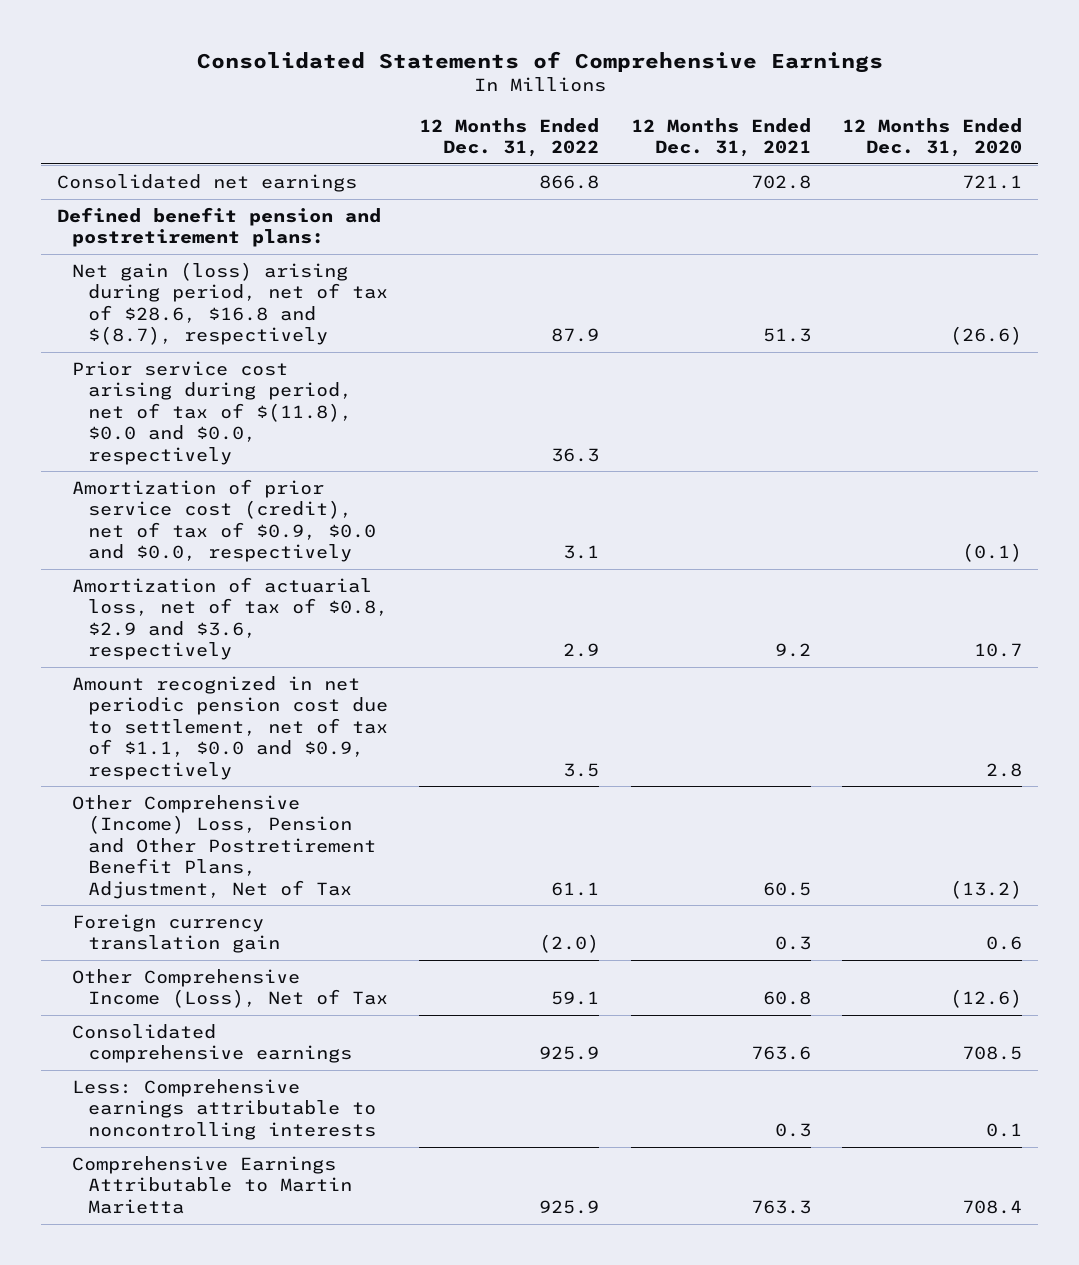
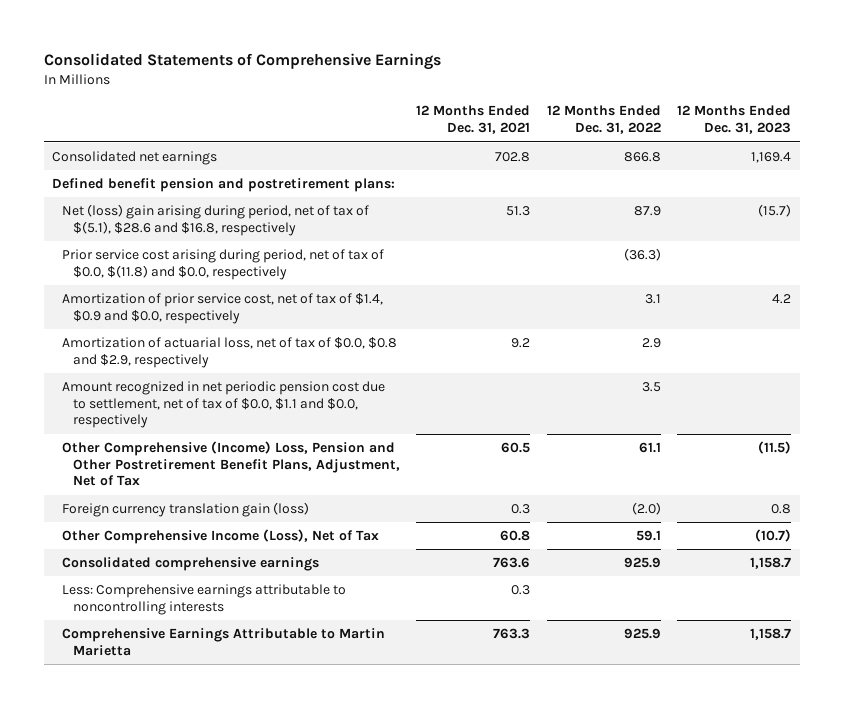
- | 12 Months Ended Dec. 31, 2022 | 12 Months Ended Dec. 31, 2021 | 12 Months Ended Dec. 31, 2020
+ | 12 Months Ended Dec. 31, 2021 | 12 Months Ended Dec. 31, 2022 | 12 Months Ended Dec. 31, 2023
- Net gain (loss) arising during period, net of tax of $28.6, $16.8 and $(8.7), respectively | 87.9 | 51.3 | (26.6)
- Prior service cost arising during period, net of tax of $(11.8), $0.0 and $0.0, respectively | 36.3 | |
- Amortization of prior service cost (credit), net of tax of $0.9, $0.0 and $0.0, respectively | 3.1 | | (0.1)
- Amortization of actuarial loss, net of tax of $0.8, $2.9 and $3.6, respectively | 2.9 | 9.2 | 10.7
- Amount recognized in net periodic pension cost due to settlement, net of tax of $1.1, $0.0 and $0.9, respectively | 3.5 | | 2.8
+ Net (loss) gain arising during period, net of tax of $(5.1), $28.6 and $16.8, respectively | 51.3 | 87.9 | (15.7)
+ Prior service cost arising during period, net of tax of $0.0, $(11.8) and $0.0, respectively | | (36.3) |
+ Amortization of prior service cost, net of tax of $1.4, $0.9 and $0.0, respectively | | 3.1 | 4.2
+ Amortization of actuarial loss, net of tax of $0.0, $0.8 and $2.9, respectively | 9.2 | 2.9 |
+ Amount recognized in net periodic pension cost due to settlement, net of tax of $0.0, $1.1 and $0.0, respectively | | 3.5 |
- Foreign currency translation gain | (2.0) | 0.3 | 0.6
+ Foreign currency translation gain (loss) | 0.3 | (2.0) | 0.8

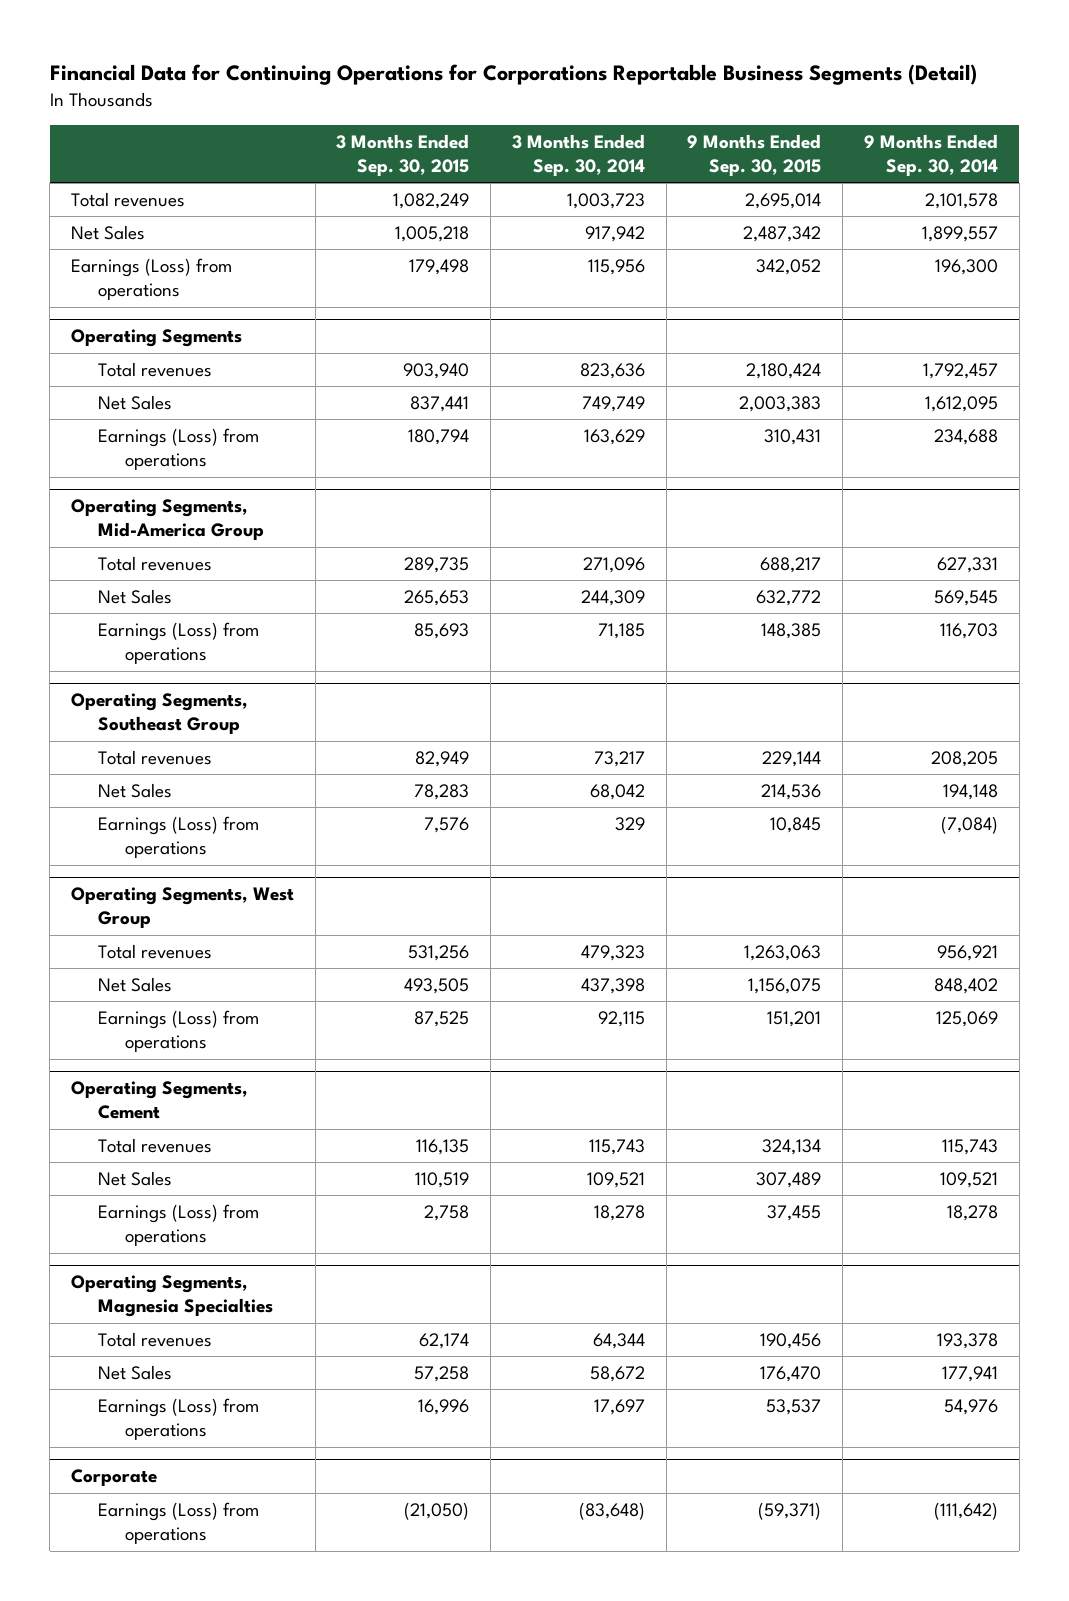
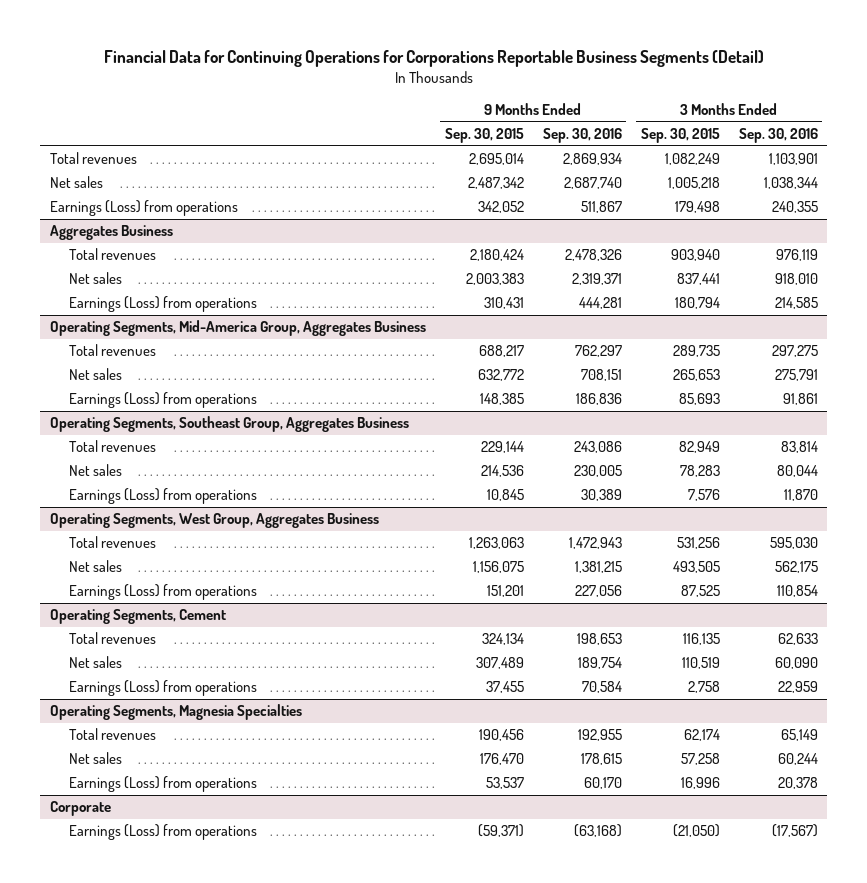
- | 3 Months Ended Sep. 30, 2015 | 3 Months Ended Sep. 30, 2014 | 9 Months Ended Sep. 30, 2015 | 9 Months Ended Sep. 30, 2014
+ | 9 Months Ended Sep. 30, 2015 | 9 Months Ended Sep. 30, 2016 | 3 Months Ended Sep. 30, 2015 | 3 Months Ended Sep. 30, 2016
- Net Sales | 1,005,218 | 917,942 | 2,487,342 | 1,899,557
+ Net sales | 2,487,342 | 2,687,740 | 1,005,218 | 1,038,344
- Operating Segments
+ Aggregates Business
- Net Sales | 837,441 | 749,749 | 2,003,383 | 1,612,095
+ Net sales | 2,003,383 | 2,319,371 | 837,441 | 918,010
- Operating Segments, Mid-America Group
+ Operating Segments, Mid-America Group, Aggregates Business
- Net Sales | 265,653 | 244,309 | 632,772 | 569,545
+ Net sales | 632,772 | 708,151 | 265,653 | 275,791
- Operating Segments, Southeast Group
+ Operating Segments, Southeast Group, Aggregates Business
- Net Sales | 78,283 | 68,042 | 214,536 | 194,148
+ Net sales | 214,536 | 230,005 | 78,283 | 80,044
- Operating Segments, West Group
+ Operating Segments, West Group, Aggregates Business
- Net Sales | 493,505 | 437,398 | 1,156,075 | 848,402
+ Net sales | 1,156,075 | 1,381,215 | 493,505 | 562,175
@ Operating Segments, Cement
- Net Sales | 110,519 | 109,521 | 307,489 | 109,521
+ Net sales | 307,489 | 189,754 | 110,519 | 60,090
@ Operating Segments, Magnesia Specialties
- Net Sales | 57,258 | 58,672 | 176,470 | 177,941
+ Net sales | 176,470 | 178,615 | 57,258 | 60,244

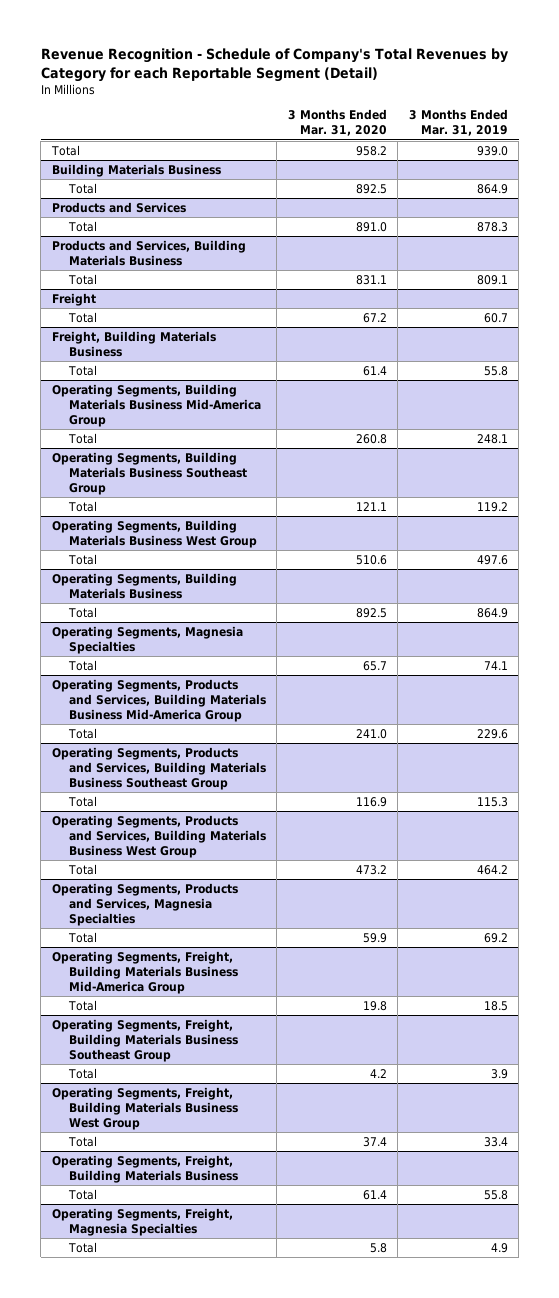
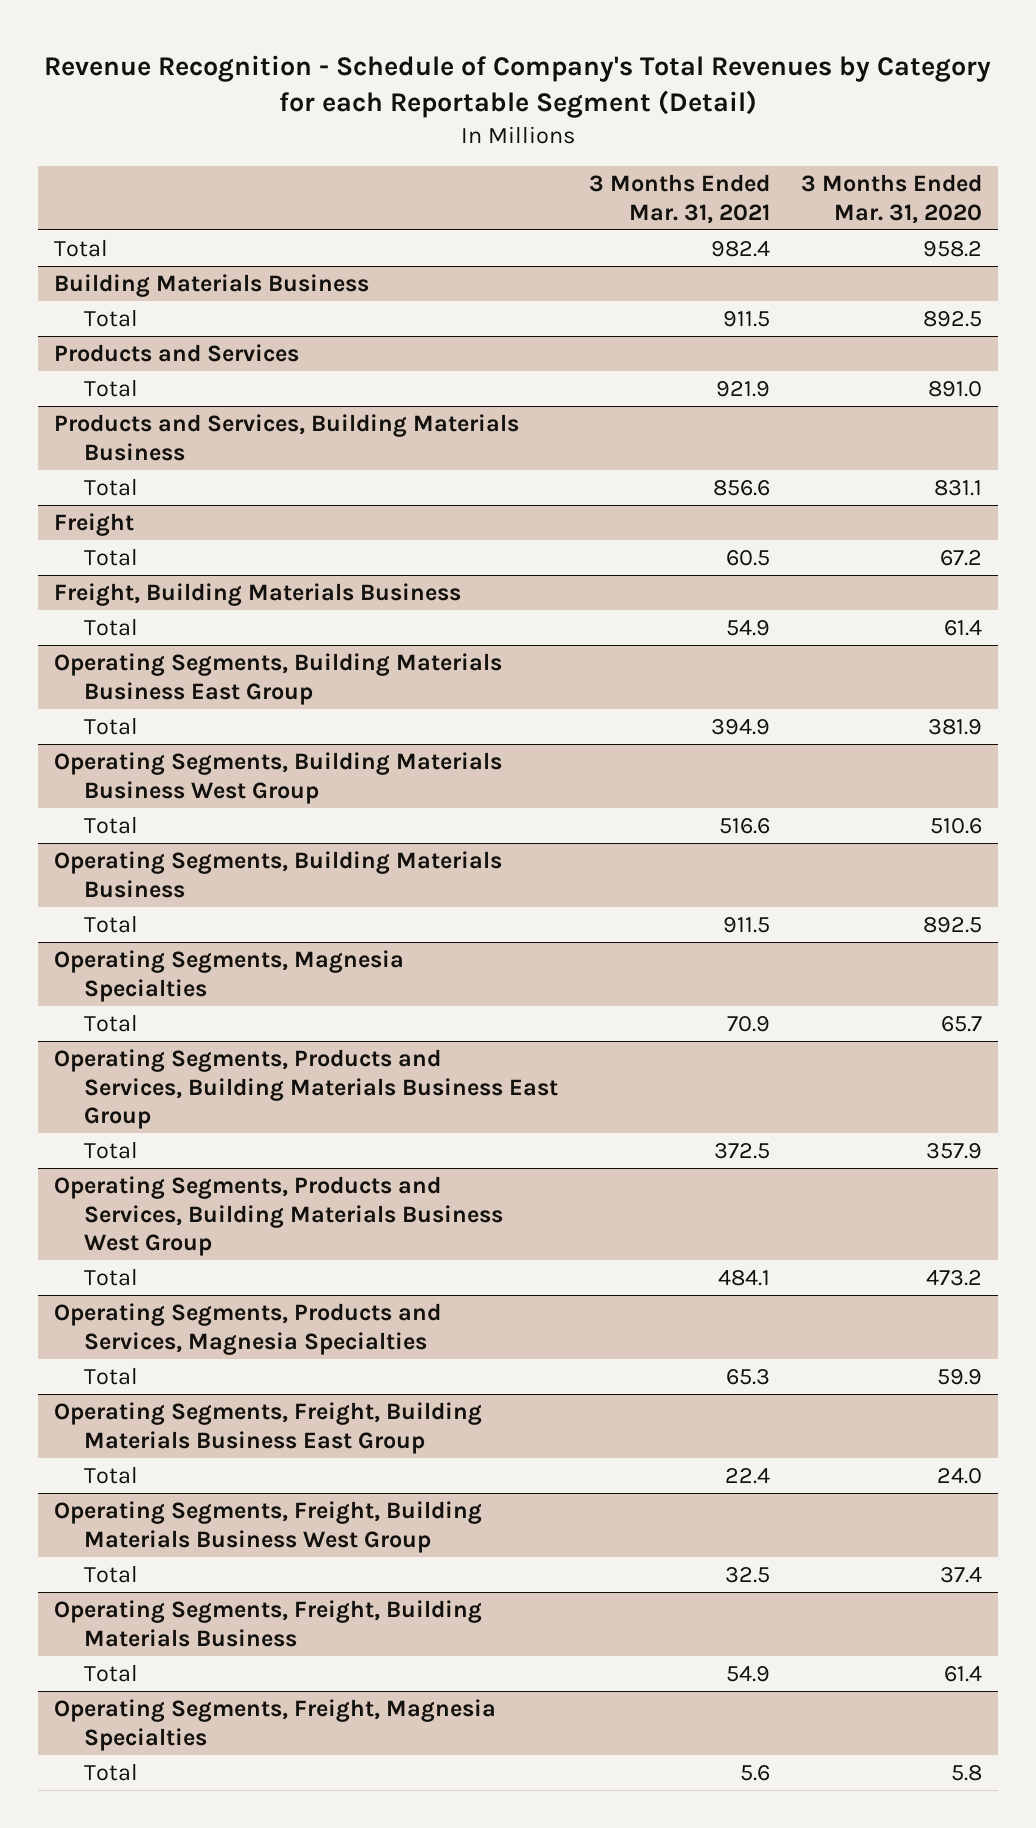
- | 3 Months Ended Mar. 31, 2020 | 3 Months Ended Mar. 31, 2019
+ | 3 Months Ended Mar. 31, 2021 | 3 Months Ended Mar. 31, 2020
- Operating Segments, Building Materials Business Mid-America Group
- Total | 260.8 | 248.1
- Operating Segments, Building Materials Business Southeast Group
- Total | 121.1 | 119.2
+ Operating Segments, Building Materials Business East Group
+ Total | 394.9 | 381.9
- Operating Segments, Products and Services, Building Materials Business Mid-America Group
- Total | 241.0 | 229.6
- Operating Segments, Products and Services, Building Materials Business Southeast Group
- Total | 116.9 | 115.3
+ Operating Segments, Products and Services, Building Materials Business East Group
+ Total | 372.5 | 357.9
- Operating Segments, Freight, Building Materials Business Mid-America Group
- Total | 19.8 | 18.5
- Operating Segments, Freight, Building Materials Business Southeast Group
- Total | 4.2 | 3.9
+ Operating Segments, Freight, Building Materials Business East Group
+ Total | 22.4 | 24.0

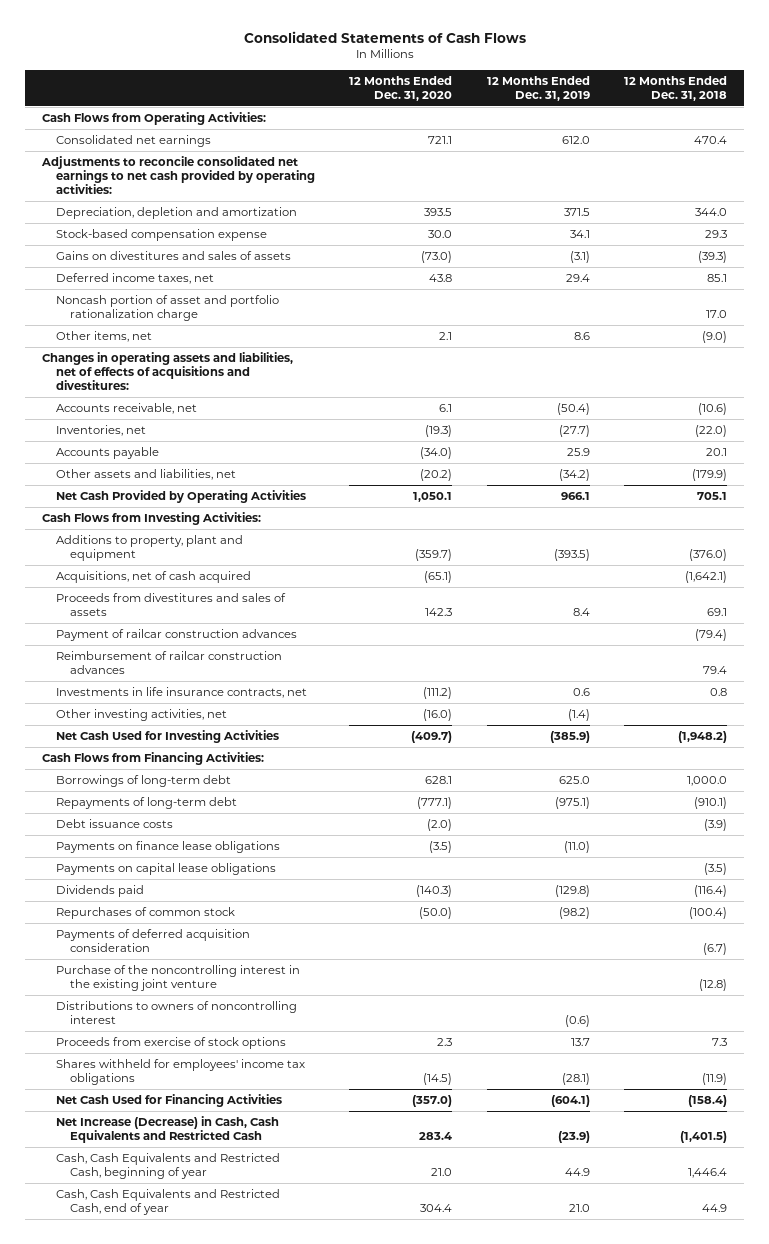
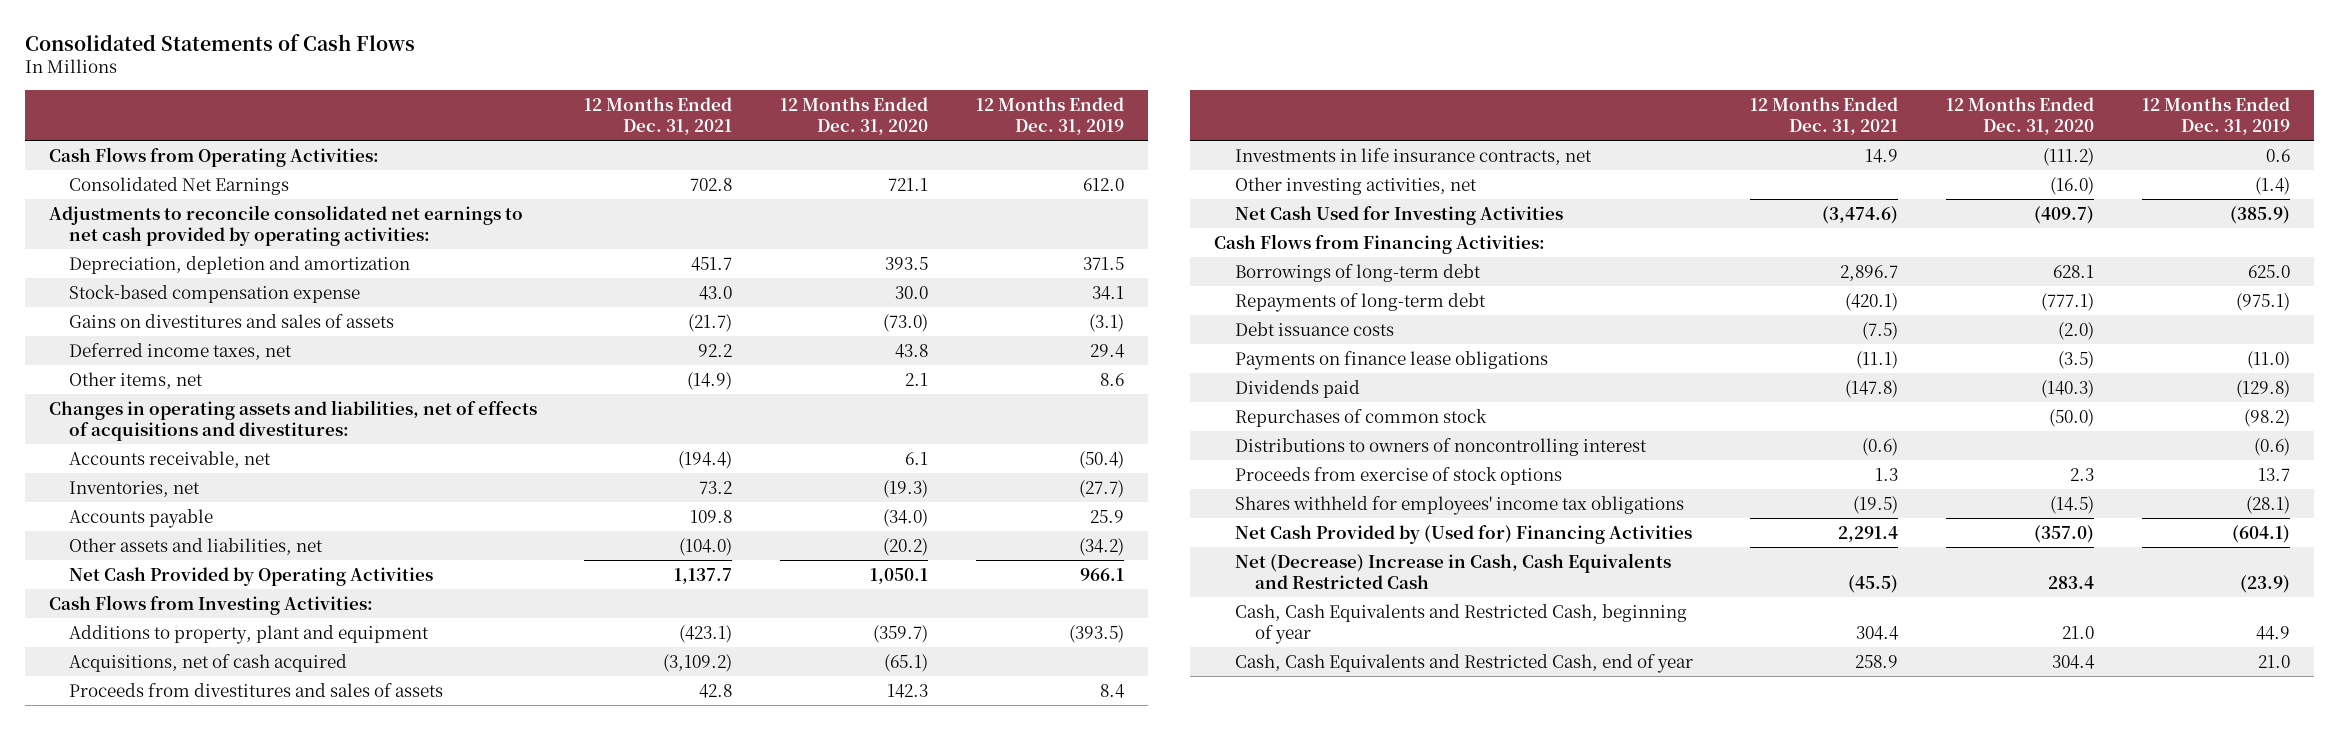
- | 12 Months Ended Dec. 31, 2020 | 12 Months Ended Dec. 31, 2019 | 12 Months Ended Dec. 31, 2018
+ | 12 Months Ended Dec. 31, 2021 | 12 Months Ended Dec. 31, 2020 | 12 Months Ended Dec. 31, 2019
- Consolidated net earnings | 721.1 | 612.0 | 470.4
+ Consolidated Net Earnings | 702.8 | 721.1 | 612.0
- Noncash portion of asset and portfolio rationalization charge | | | 17.0
- Payment of railcar construction advances | | | (79.4)
- Reimbursement of railcar construction advances | | | 79.4
- Payments on capital lease obligations | | | (3.5)
- Payments of deferred acquisition consideration | | | (6.7)
- Purchase of the noncontrolling interest in the existing joint venture | | | (12.8)
- Net Cash Used for Financing Activities | (357.0) | (604.1) | (158.4)
- Net Increase (Decrease) in Cash, Cash Equivalents and Restricted Cash | 283.4 | (23.9) | (1,401.5)
+ Net Cash Provided by (Used for) Financing Activities | 2,291.4 | (357.0) | (604.1)
+ Net (Decrease) Increase in Cash, Cash Equivalents and Restricted Cash | (45.5) | 283.4 | (23.9)

